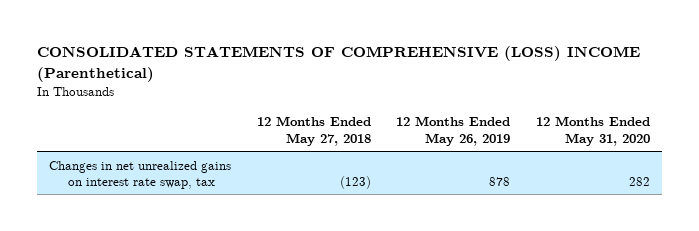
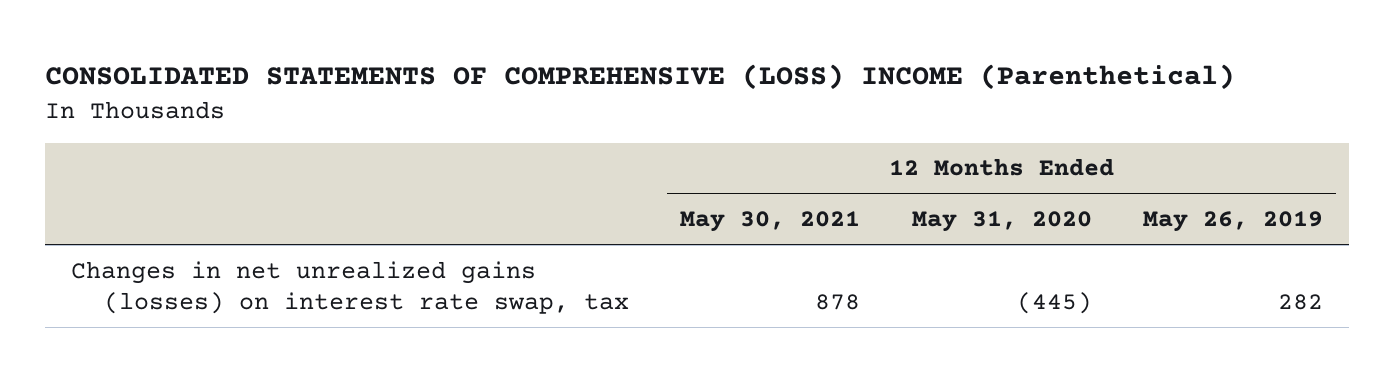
- | 12 Months Ended May 27, 2018 | 12 Months Ended May 26, 2019 | 12 Months Ended May 31, 2020
+ | 12 Months Ended May 30, 2021 | 12 Months Ended May 31, 2020 | 12 Months Ended May 26, 2019
- Changes in net unrealized gains on interest rate swap, tax | (123) | 878 | 282
+ Changes in net unrealized gains (losses) on interest rate swap, tax | 878 | (445) | 282

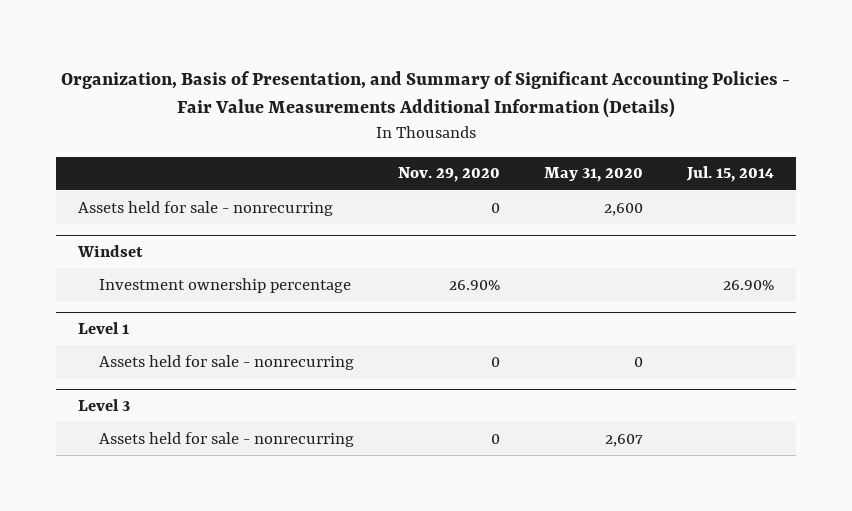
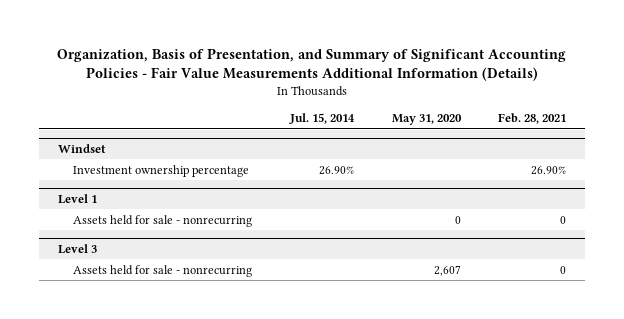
- | Nov. 29, 2020 | May 31, 2020 | Jul. 15, 2014
+ | Jul. 15, 2014 | May 31, 2020 | Feb. 28, 2021
- Assets held for sale - nonrecurring | 0 | 2,600 |

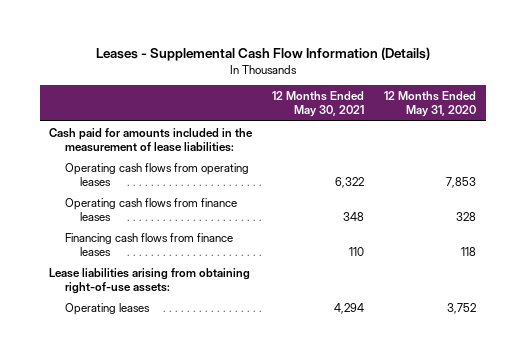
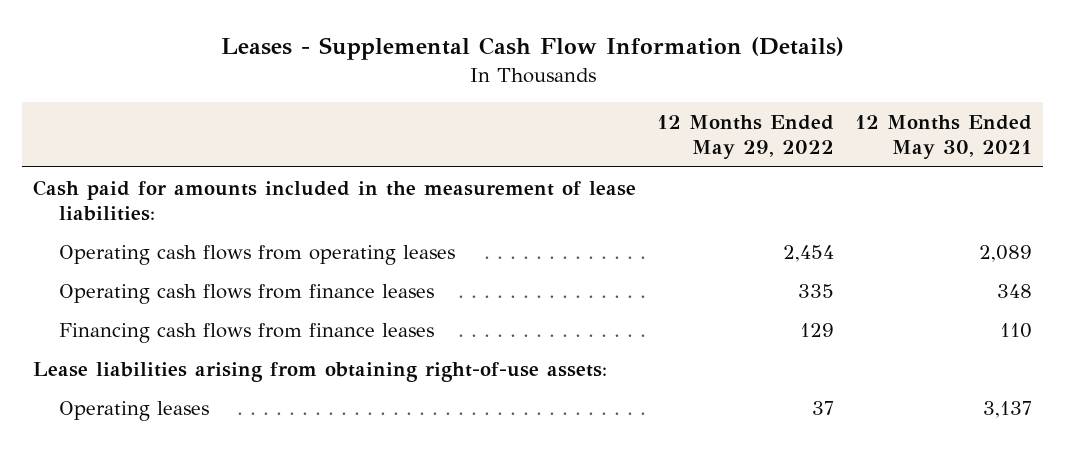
- | 12 Months Ended May 30, 2021 | 12 Months Ended May 31, 2020
+ | 12 Months Ended May 29, 2022 | 12 Months Ended May 30, 2021
- Operating cash flows from operating leases | 6,322 | 7,853
+ Operating cash flows from operating leases | 2,454 | 2,089
- Operating leases | 4,294 | 3,752
+ Operating leases | 37 | 3,137

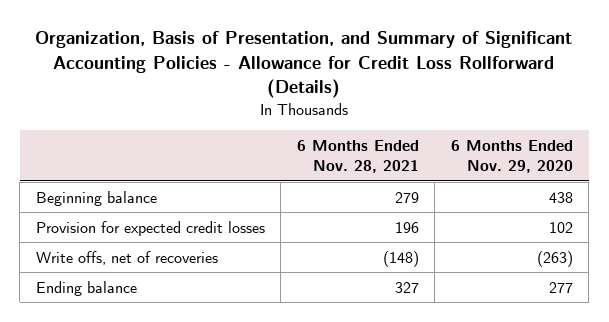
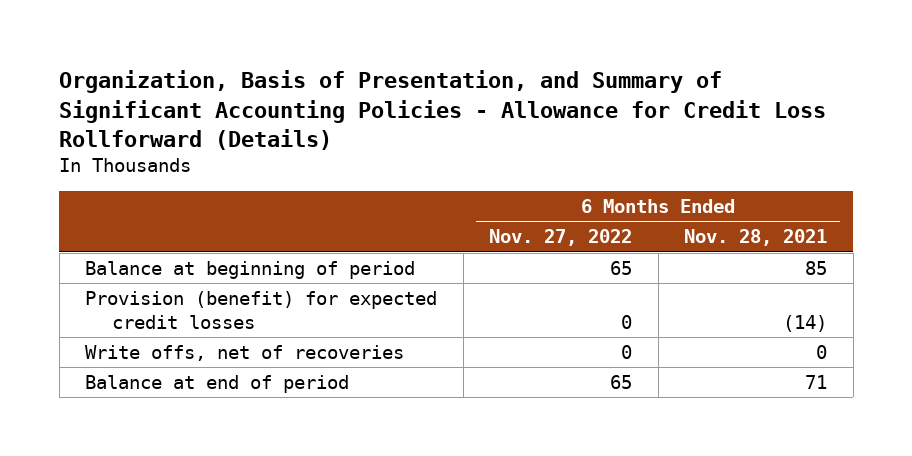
- | 6 Months Ended Nov. 28, 2021 | 6 Months Ended Nov. 29, 2020
+ | 6 Months Ended Nov. 27, 2022 | 6 Months Ended Nov. 28, 2021
- Beginning balance | 279 | 438
- Provision for expected credit losses | 196 | 102
- Write offs, net of recoveries | (148) | (263)
- Ending balance | 327 | 277
+ Balance at beginning of period | 65 | 85
+ Provision (benefit) for expected credit losses | 0 | (14)
+ Write offs, net of recoveries | 0 | 0
+ Balance at end of period | 65 | 71

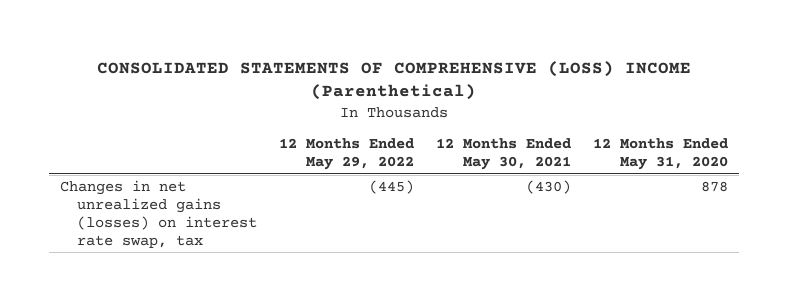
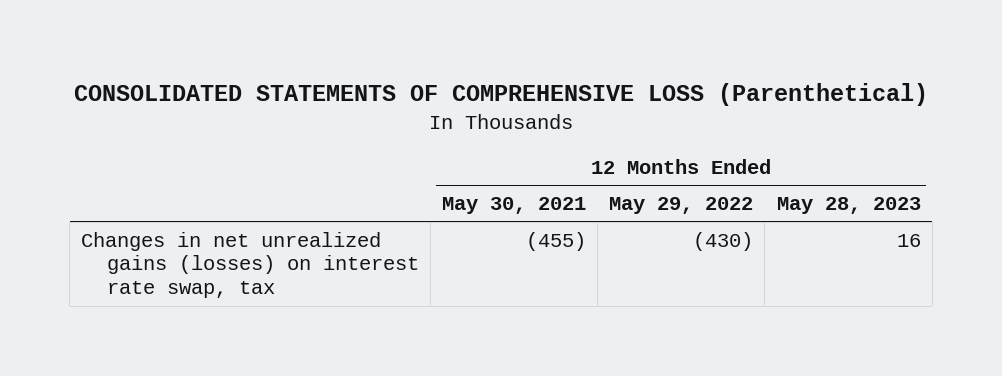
- CONSOLIDATED STATEMENTS OF COMPREHENSIVE (LOSS) INCOME (Parenthetical)
+ CONSOLIDATED STATEMENTS OF COMPREHENSIVE LOSS (Parenthetical)
- | 12 Months Ended May 29, 2022 | 12 Months Ended May 30, 2021 | 12 Months Ended May 31, 2020
+ | 12 Months Ended May 30, 2021 | 12 Months Ended May 29, 2022 | 12 Months Ended May 28, 2023
- Changes in net unrealized gains (losses) on interest rate swap, tax | (445) | (430) | 878
+ Changes in net unrealized gains (losses) on interest rate swap, tax | (455) | (430) | 16

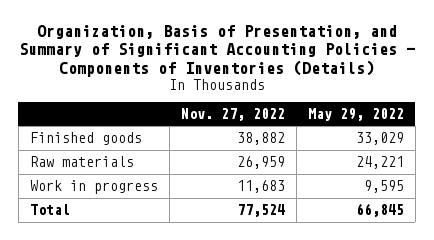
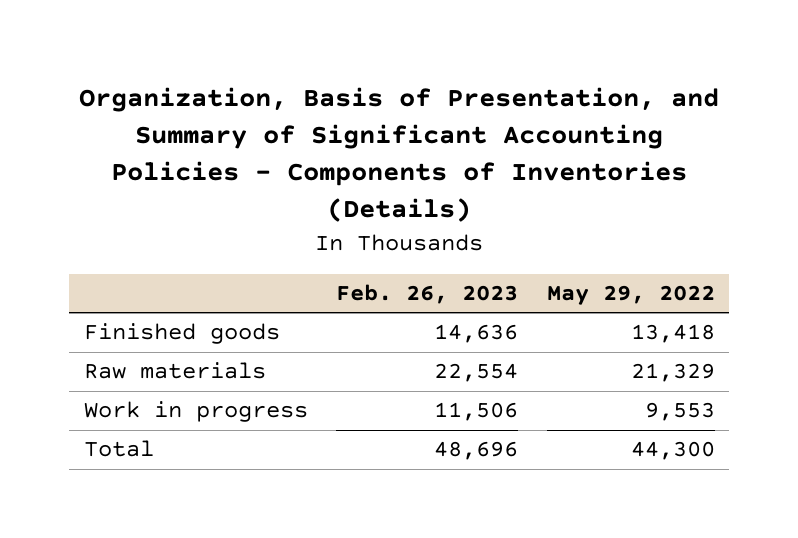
- | Nov. 27, 2022 | May 29, 2022
+ | Feb. 26, 2023 | May 29, 2022
- Finished goods | 38,882 | 33,029
- Raw materials | 26,959 | 24,221
- Work in progress | 11,683 | 9,595
- Total | 77,524 | 66,845
+ Finished goods | 14,636 | 13,418
+ Raw materials | 22,554 | 21,329
+ Work in progress | 11,506 | 9,553
+ Total | 48,696 | 44,300

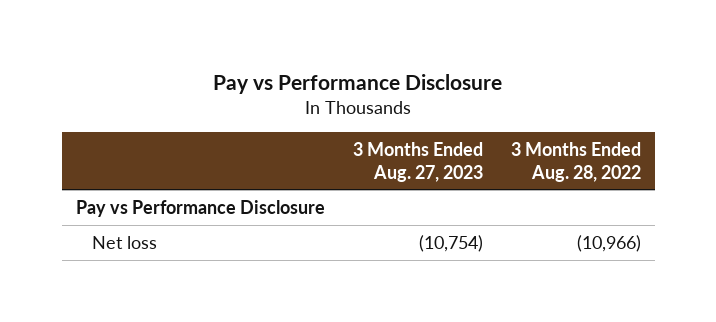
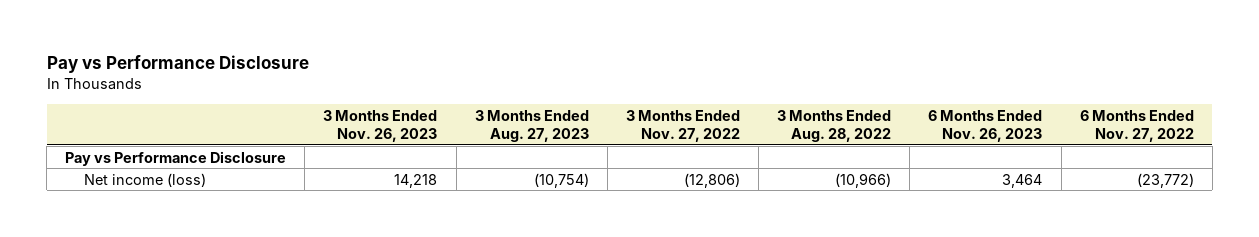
- | 3 Months Ended Aug. 27, 2023 | 3 Months Ended Aug. 28, 2022
+ | 3 Months Ended Nov. 26, 2023 | 3 Months Ended Aug. 27, 2023 | 3 Months Ended Nov. 27, 2022 | 3 Months Ended Aug. 28, 2022 | 6 Months Ended Nov. 26, 2023 | 6 Months Ended Nov. 27, 2022
- Net loss | (10,754) | (10,966)
+ Net income (loss) | 14,218 | (10,754) | (12,806) | (10,966) | 3,464 | (23,772)

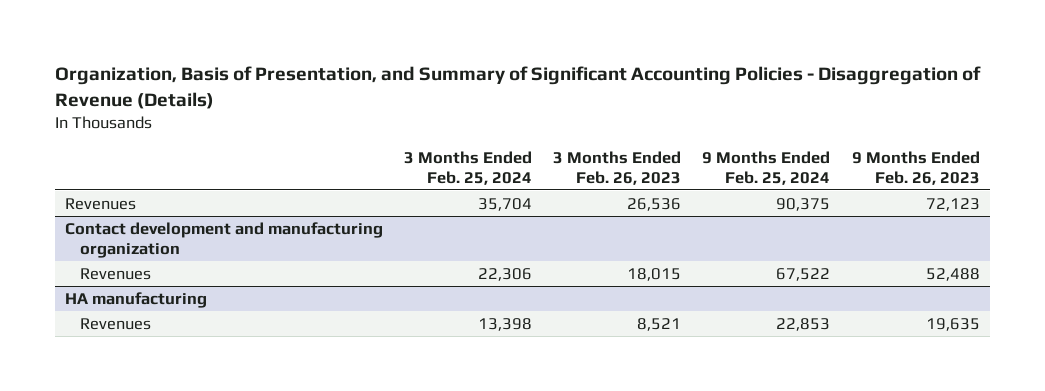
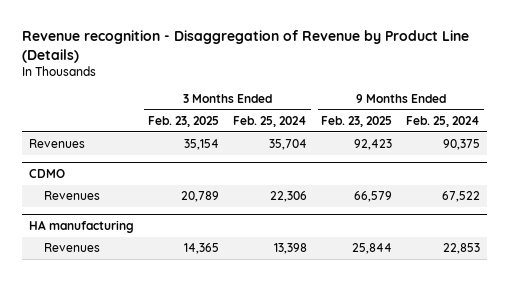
- Organization, Basis of Presentation, and Summary of Significant Accounting Policies - Disaggregation of Revenue (Details)
+ Revenue recognition - Disaggregation of Revenue by Product Line (Details)
- | 3 Months Ended Feb. 25, 2024 | 3 Months Ended Feb. 26, 2023 | 9 Months Ended Feb. 25, 2024 | 9 Months Ended Feb. 26, 2023
+ | 3 Months Ended Feb. 23, 2025 | 3 Months Ended Feb. 25, 2024 | 9 Months Ended Feb. 23, 2025 | 9 Months Ended Feb. 25, 2024
- Contact development and manufacturing organization
+ CDMO

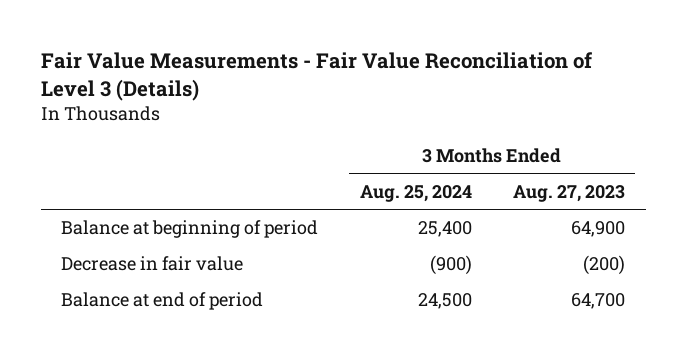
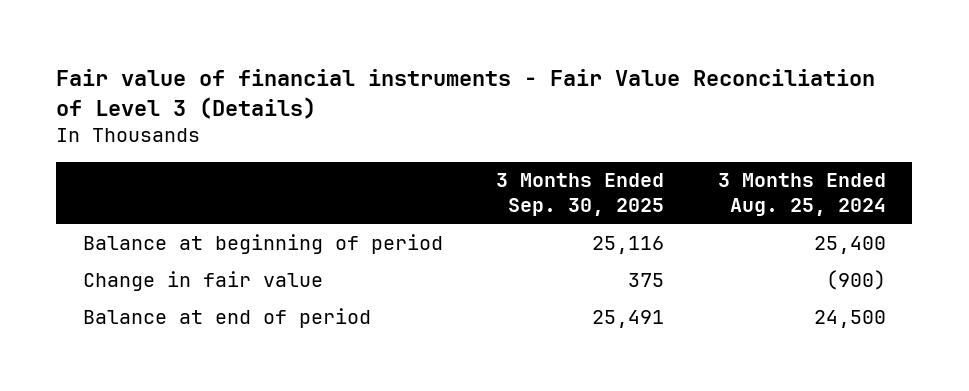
- Fair Value Measurements - Fair Value Reconciliation of Level 3 (Details)
+ Fair value of financial instruments - Fair Value Reconciliation of Level 3 (Details)
- | 3 Months Ended Aug. 25, 2024 | 3 Months Ended Aug. 27, 2023
+ | 3 Months Ended Sep. 30, 2025 | 3 Months Ended Aug. 25, 2024
- Decrease in fair value | (900) | (200)
+ Change in fair value | 375 | (900)

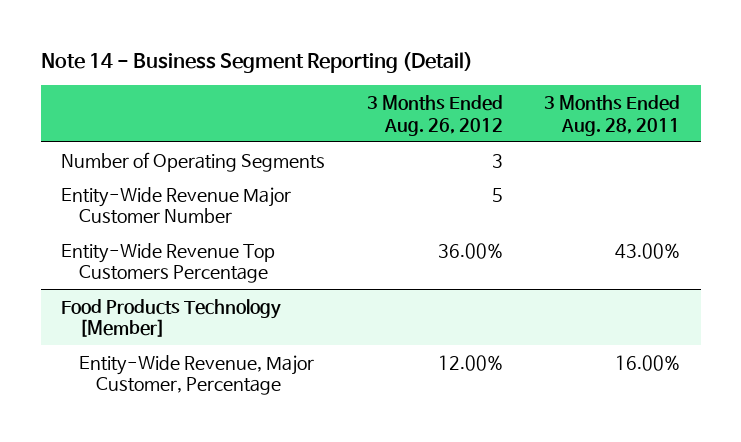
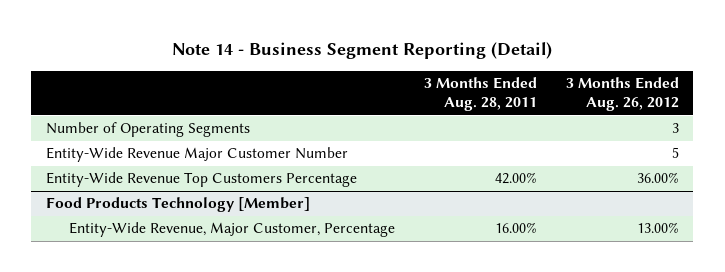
- | 3 Months Ended Aug. 26, 2012 | 3 Months Ended Aug. 28, 2011
+ | 3 Months Ended Aug. 28, 2011 | 3 Months Ended Aug. 26, 2012
- Entity-Wide Revenue Top Customers Percentage | 36.00% | 43.00%
+ Entity-Wide Revenue Top Customers Percentage | 42.00% | 36.00%
@ Food Products Technology [Member]
- Entity-Wide Revenue, Major Customer, Percentage | 12.00% | 16.00%
+ Entity-Wide Revenue, Major Customer, Percentage | 16.00% | 13.00%

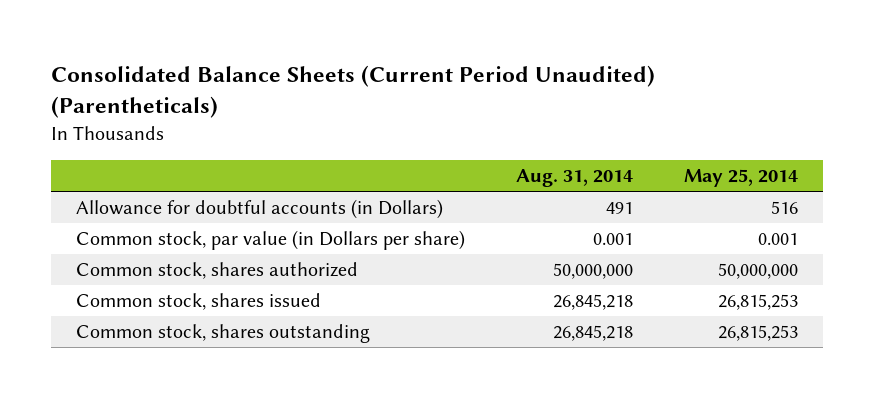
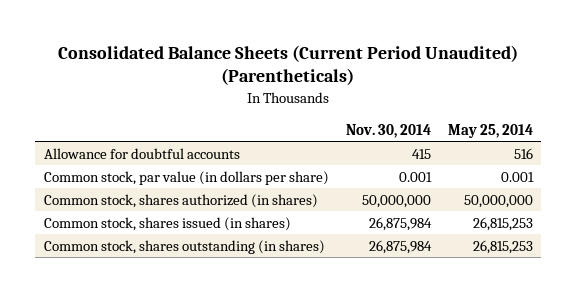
- | Aug. 31, 2014 | May 25, 2014
+ | Nov. 30, 2014 | May 25, 2014
- Allowance for doubtful accounts (in Dollars) | 491 | 516
- Common stock, par value (in Dollars per share) | 0.001 | 0.001
- Common stock, shares authorized | 50,000,000 | 50,000,000
- Common stock, shares issued | 26,845,218 | 26,815,253
- Common stock, shares outstanding | 26,845,218 | 26,815,253
+ Allowance for doubtful accounts | 415 | 516
+ Common stock, par value (in dollars per share) | 0.001 | 0.001
+ Common stock, shares authorized (in shares) | 50,000,000 | 50,000,000
+ Common stock, shares issued (in shares) | 26,875,984 | 26,815,253
+ Common stock, shares outstanding (in shares) | 26,875,984 | 26,815,253

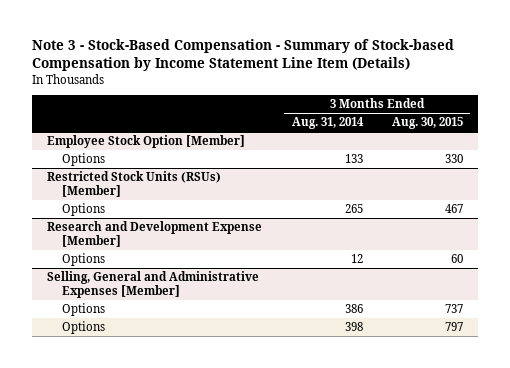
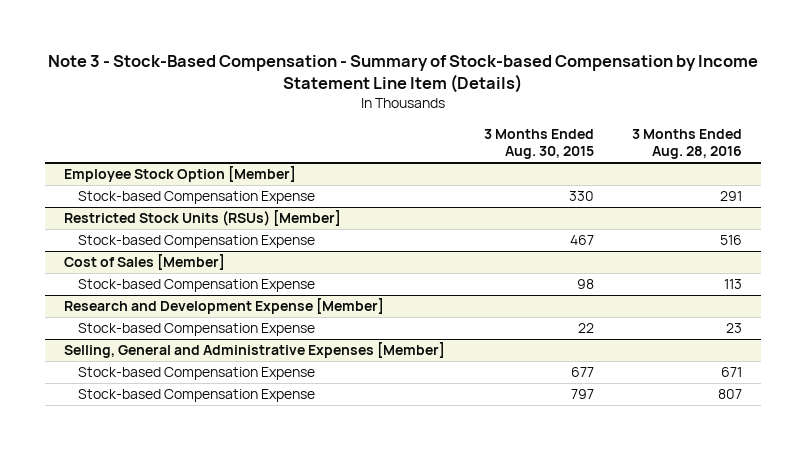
- | 3 Months Ended Aug. 31, 2014 | 3 Months Ended Aug. 30, 2015
+ | 3 Months Ended Aug. 30, 2015 | 3 Months Ended Aug. 28, 2016
@ Employee Stock Option [Member]
- Options | 133 | 330
+ Stock-based Compensation Expense | 330 | 291
@ Restricted Stock Units (RSUs) [Member]
- Options | 265 | 467
+ Stock-based Compensation Expense | 467 | 516
+ Cost of Sales [Member]
+ Stock-based Compensation Expense | 98 | 113
@ Research and Development Expense [Member]
- Options | 12 | 60
+ Stock-based Compensation Expense | 22 | 23
@ Selling, General and Administrative Expenses [Member]
- Options | 386 | 737
- Options | 398 | 797
+ Stock-based Compensation Expense | 677 | 671
+ Stock-based Compensation Expense | 797 | 807

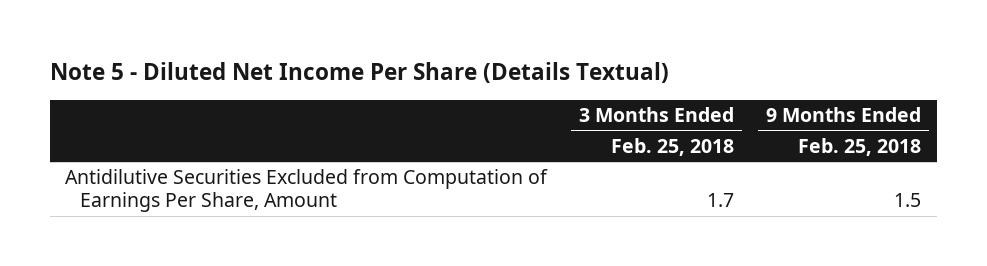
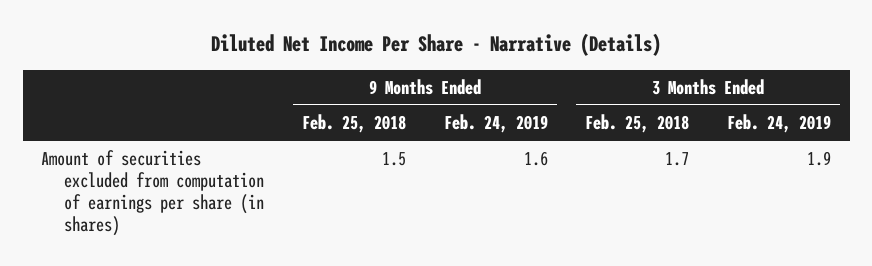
- Note 5 - Diluted Net Income Per Share (Details Textual)
+ Diluted Net Income Per Share - Narrative (Details)
- | 3 Months Ended Feb. 25, 2018 | 9 Months Ended Feb. 25, 2018
+ | 9 Months Ended Feb. 25, 2018 | 9 Months Ended Feb. 24, 2019 | 3 Months Ended Feb. 25, 2018 | 3 Months Ended Feb. 24, 2019
- Antidilutive Securities Excluded from Computation of Earnings Per Share, Amount | 1.7 | 1.5
+ Amount of securities excluded from computation of earnings per share (in shares) | 1.5 | 1.6 | 1.7 | 1.9

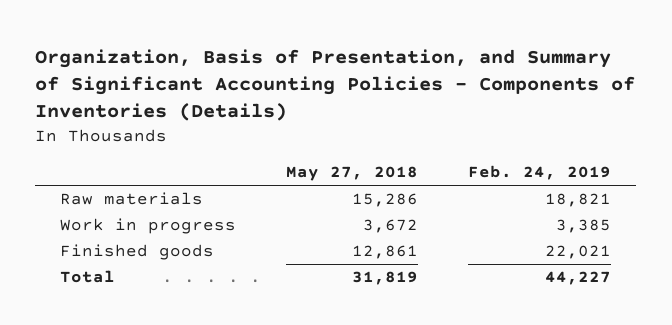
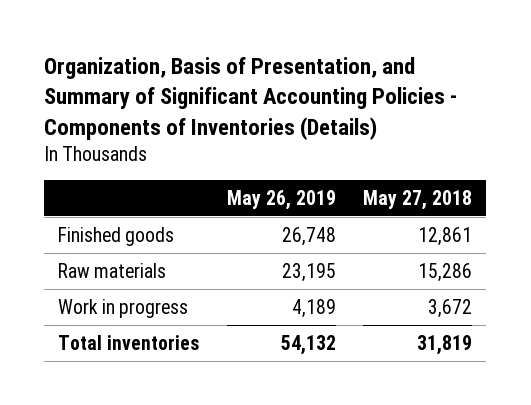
- | May 27, 2018 | Feb. 24, 2019
+ | May 26, 2019 | May 27, 2018
moved up: Finished goods | 26,748 | 12,861
- Total | 31,819 | 44,227
+ Total inventories | 54,132 | 31,819

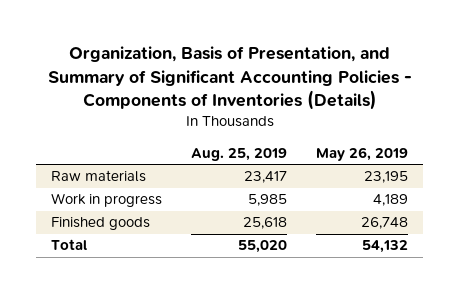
- | May 26, 2019 | May 27, 2018
+ | Aug. 25, 2019 | May 26, 2019
- Total inventories | 54,132 | 31,819
moved down: Finished goods | 25,618 | 26,748
+ Total | 55,020 | 54,132

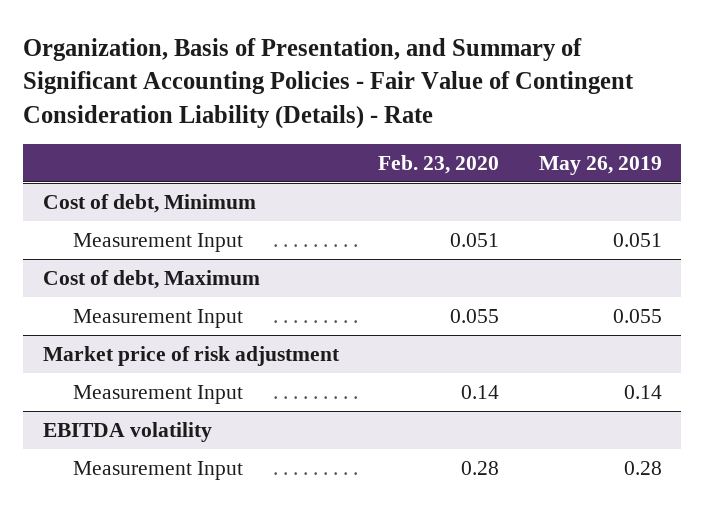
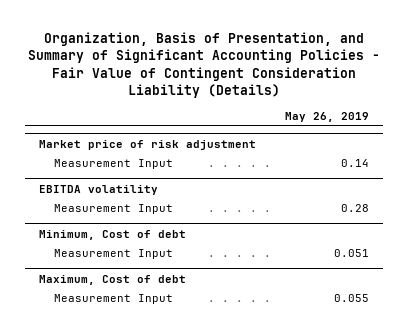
- Organization, Basis of Presentation, and Summary of Significant Accounting Policies - Fair Value of Contingent Consideration Liability (Details) - Rate
+ Organization, Basis of Presentation, and Summary of Significant Accounting Policies - Fair Value of Contingent Consideration Liability (Details)
- | Feb. 23, 2020 | May 26, 2019
+ | May 26, 2019
- Cost of debt, Minimum
- Measurement Input | 0.051 | 0.051
- Cost of debt, Maximum
- Measurement Input | 0.055 | 0.055
+ Minimum, Cost of debt
+ Measurement Input | 0.051
+ Maximum, Cost of debt
+ Measurement Input | 0.055

